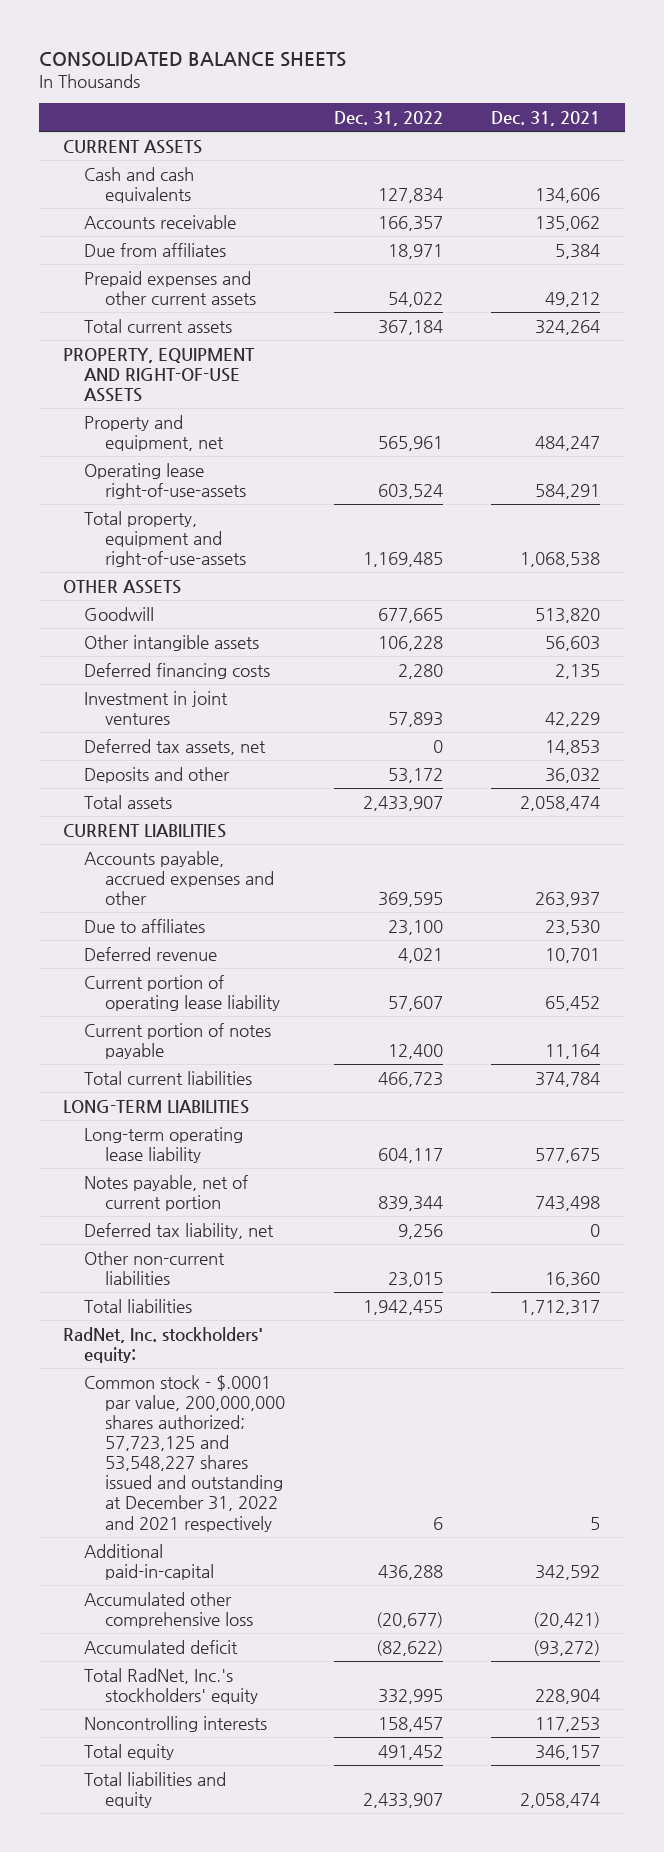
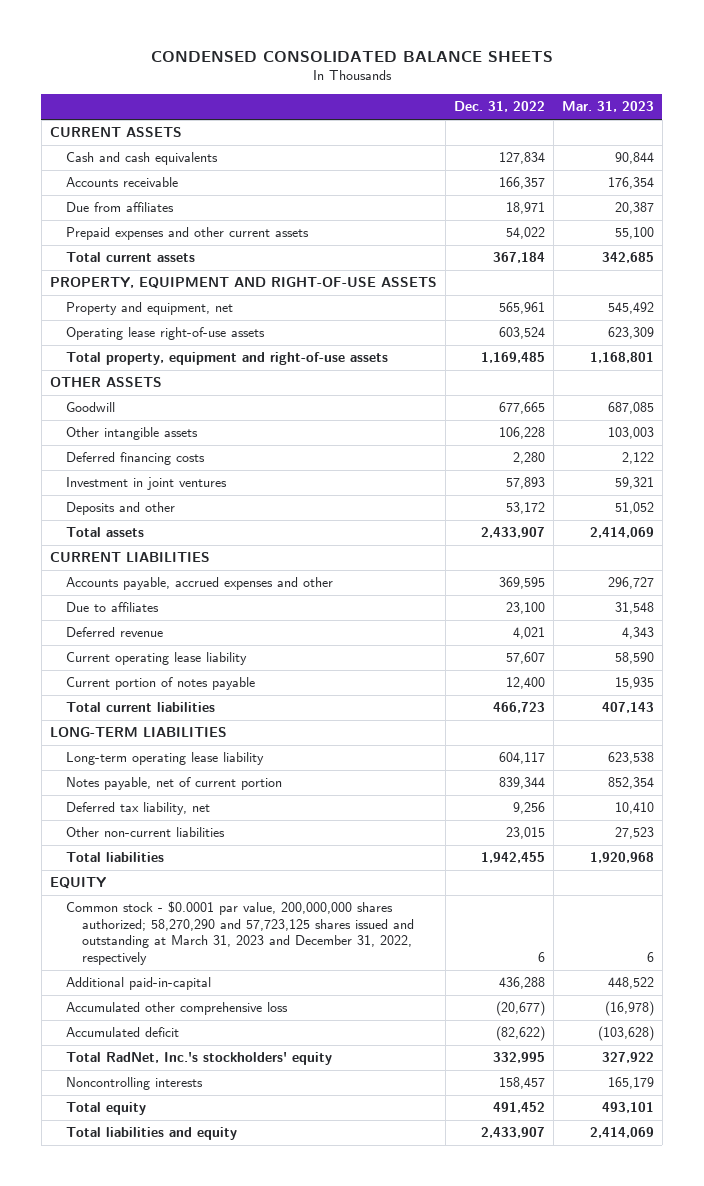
- CONSOLIDATED BALANCE SHEETS
+ CONDENSED CONSOLIDATED BALANCE SHEETS
- | Dec. 31, 2022 | Dec. 31, 2021
+ | Dec. 31, 2022 | Mar. 31, 2023
- Operating lease right-of-use-assets | 603,524 | 584,291
- Total property, equipment and right-of-use-assets | 1,169,485 | 1,068,538
+ Operating lease right-of-use assets | 603,524 | 623,309
+ Total property, equipment and right-of-use assets | 1,169,485 | 1,168,801
- Deferred tax assets, net | 0 | 14,853
- Current portion of operating lease liability | 57,607 | 65,452
+ Current operating lease liability | 57,607 | 58,590
- RadNet, Inc. stockholders' equity:
- Common stock - $.0001 par value, 200,000,000 shares authorized; 57,723,125 and 53,548,227 shares issued and outstanding at December 31, 2022 and 2021 respectively | 6 | 5
+ EQUITY
+ Common stock - $0.0001 par value, 200,000,000 shares authorized; 58,270,290 and 57,723,125 shares issued and outstanding at March 31, 2023 and December 31, 2022, respectively | 6 | 6

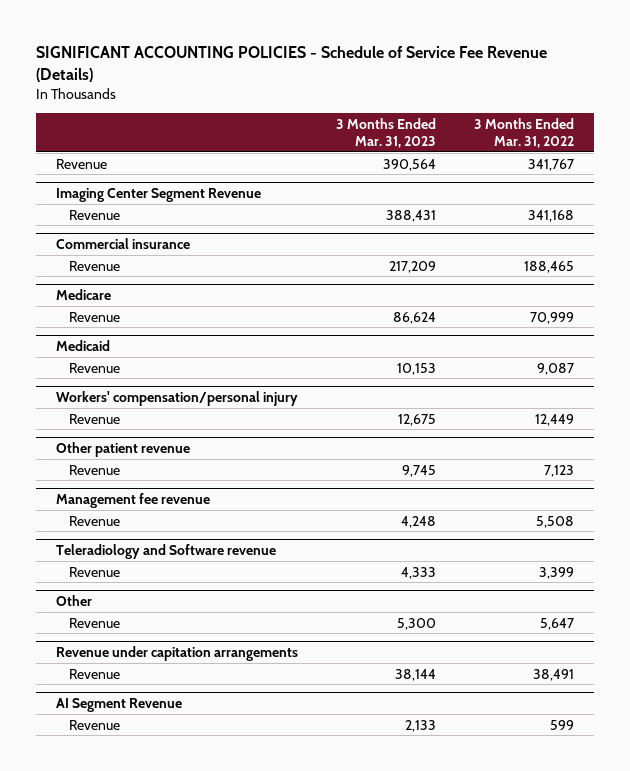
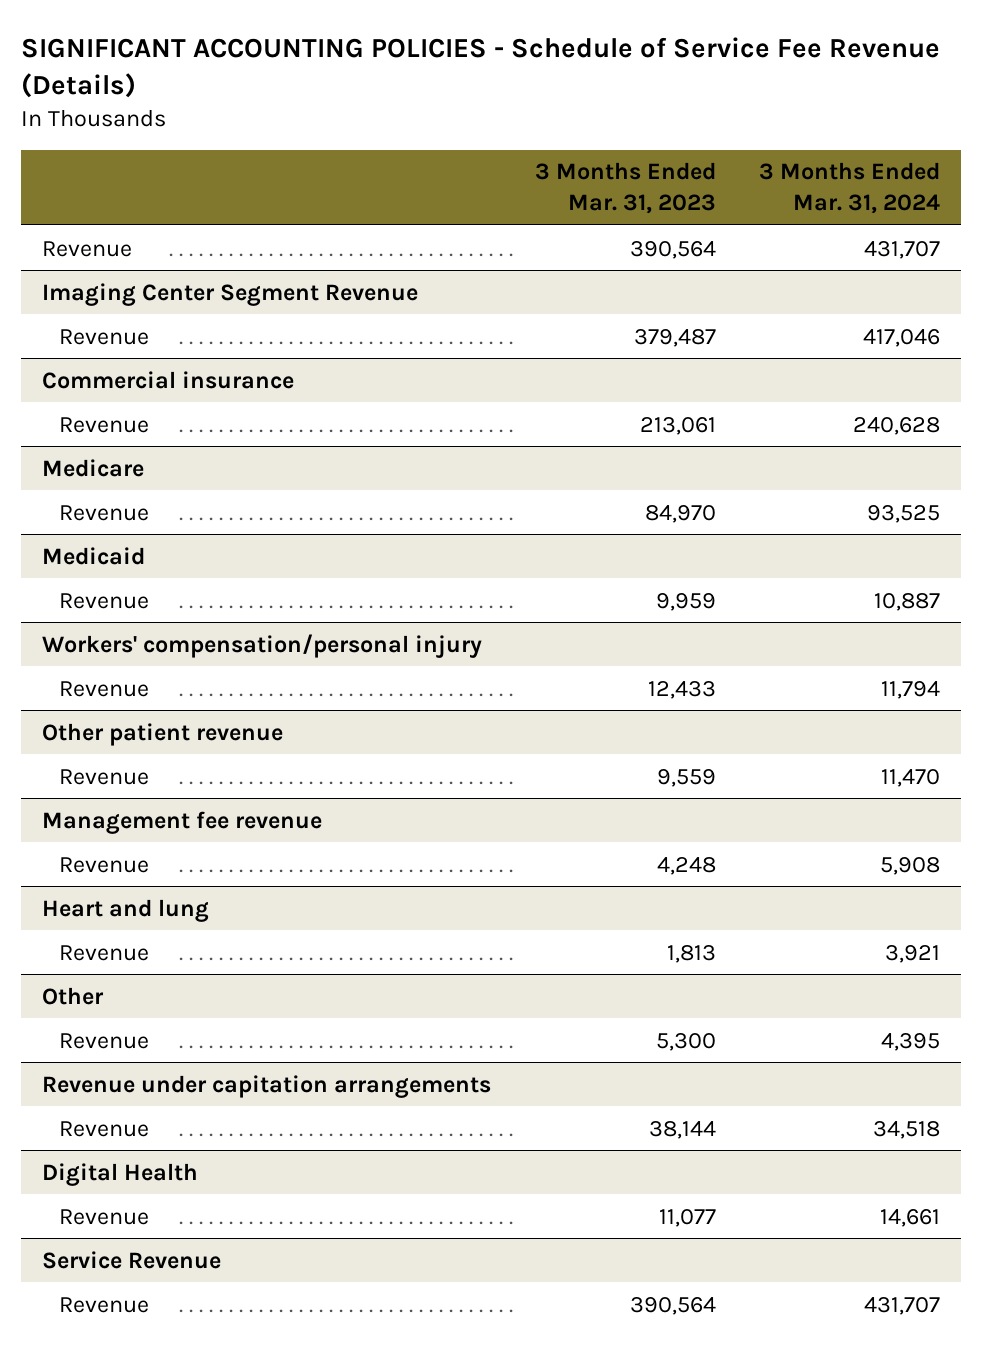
- | 3 Months Ended Mar. 31, 2023 | 3 Months Ended Mar. 31, 2022
+ | 3 Months Ended Mar. 31, 2023 | 3 Months Ended Mar. 31, 2024
@ Imaging Center Segment Revenue
- Revenue | 388,431 | 341,168
+ Revenue | 379,487 | 417,046
@ Commercial insurance
- Revenue | 217,209 | 188,465
+ Revenue | 213,061 | 240,628
@ Medicare
- Revenue | 86,624 | 70,999
+ Revenue | 84,970 | 93,525
@ Medicaid
- Revenue | 10,153 | 9,087
+ Revenue | 9,959 | 10,887
@ Workers' compensation/personal injury
- Revenue | 12,675 | 12,449
+ Revenue | 12,433 | 11,794
@ Other patient revenue
- Revenue | 9,745 | 7,123
+ Revenue | 9,559 | 11,470
- Teleradiology and Software revenue
- Revenue | 4,333 | 3,399
+ Heart and lung
+ Revenue | 1,813 | 3,921
- AI Segment Revenue
- Revenue | 2,133 | 599
+ Digital Health
+ Revenue | 11,077 | 14,661
+ Service Revenue
+ Revenue | 390,564 | 431,707

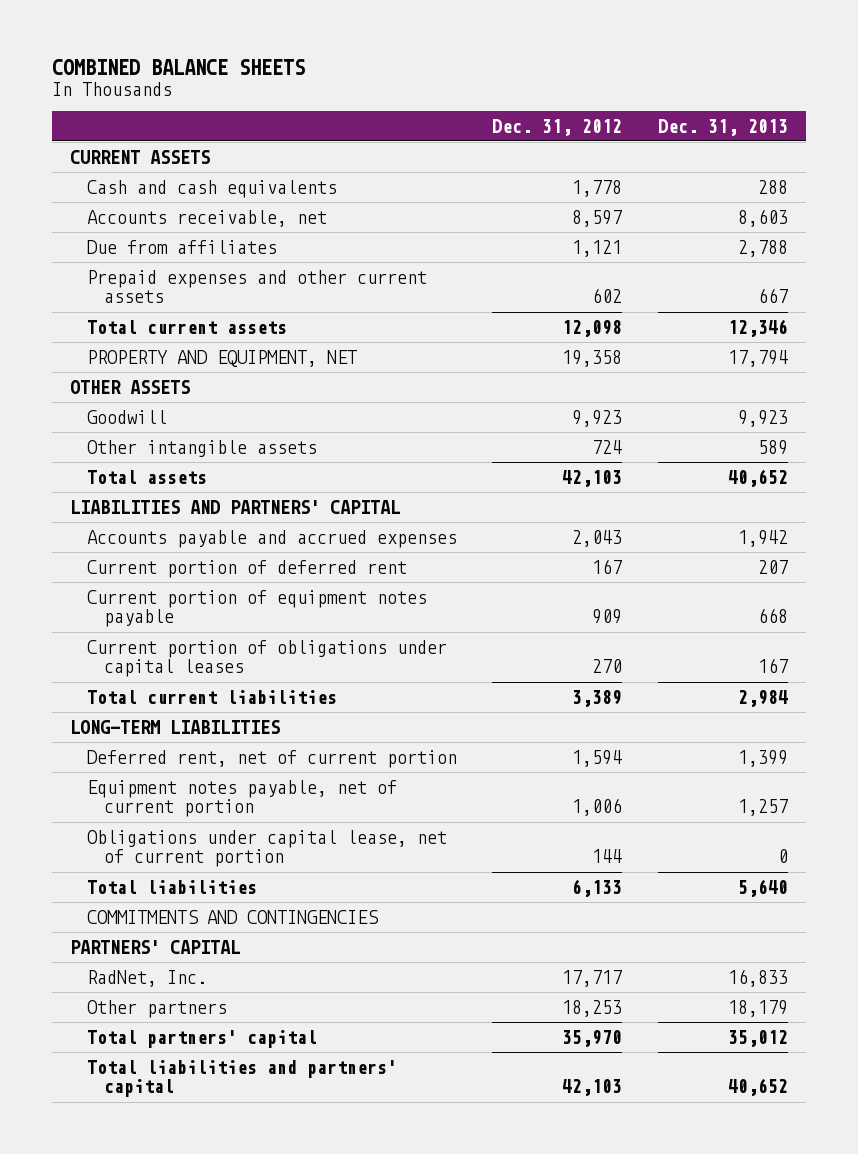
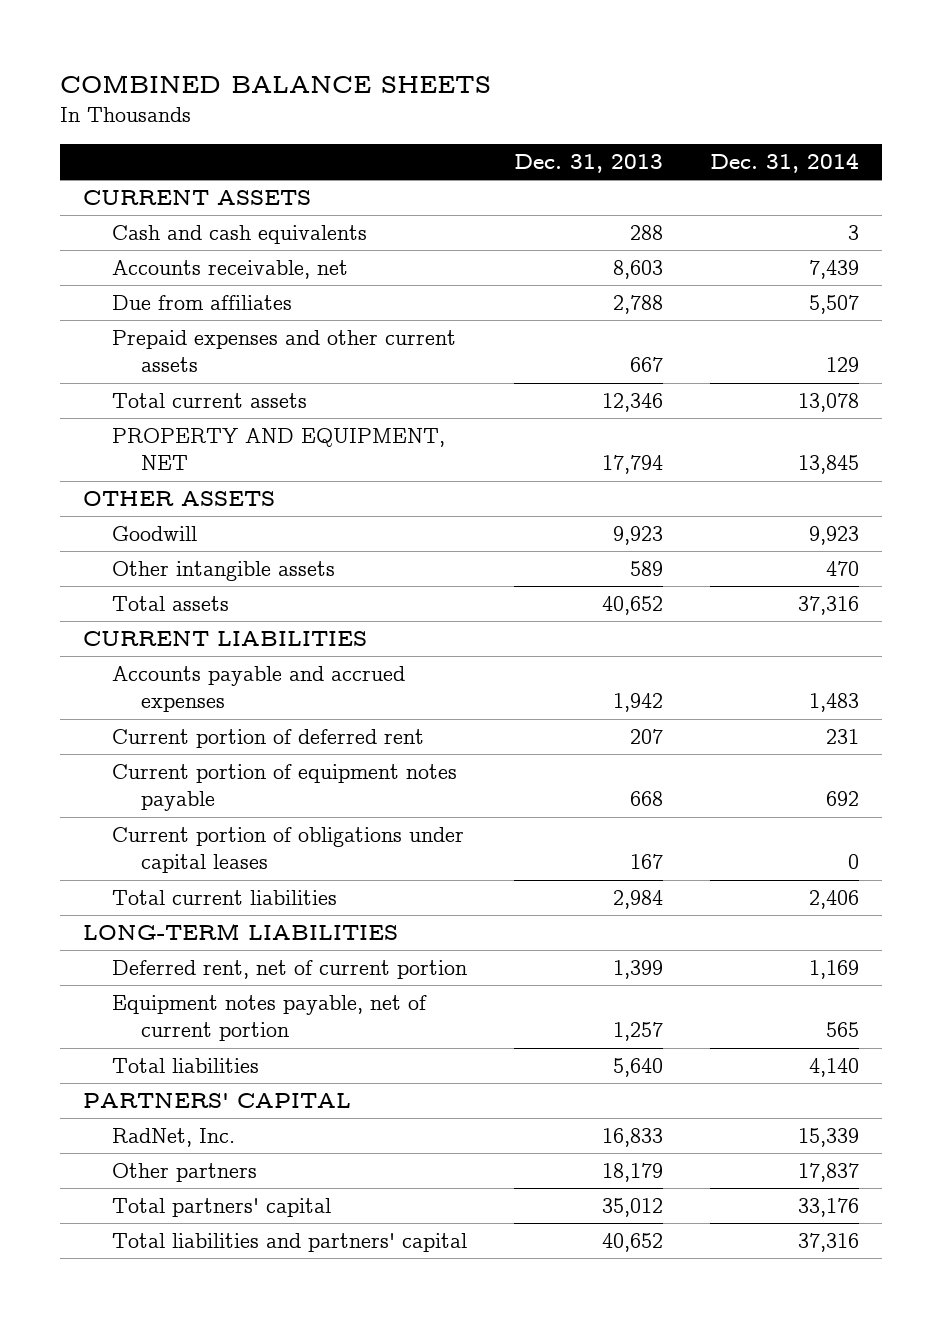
- | Dec. 31, 2012 | Dec. 31, 2013
+ | Dec. 31, 2013 | Dec. 31, 2014
- LIABILITIES AND PARTNERS' CAPITAL
+ CURRENT LIABILITIES
- Obligations under capital lease, net of current portion | 144 | 0
- COMMITMENTS AND CONTINGENCIES

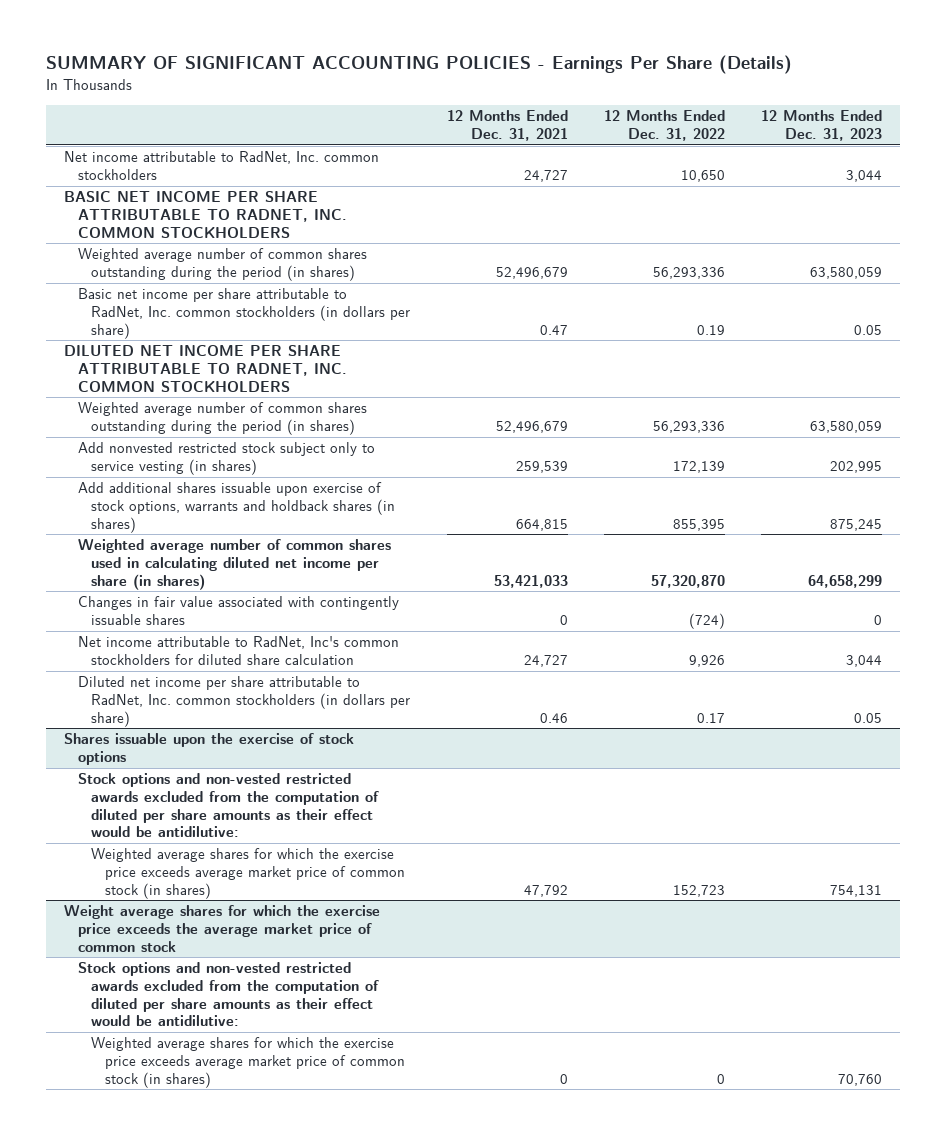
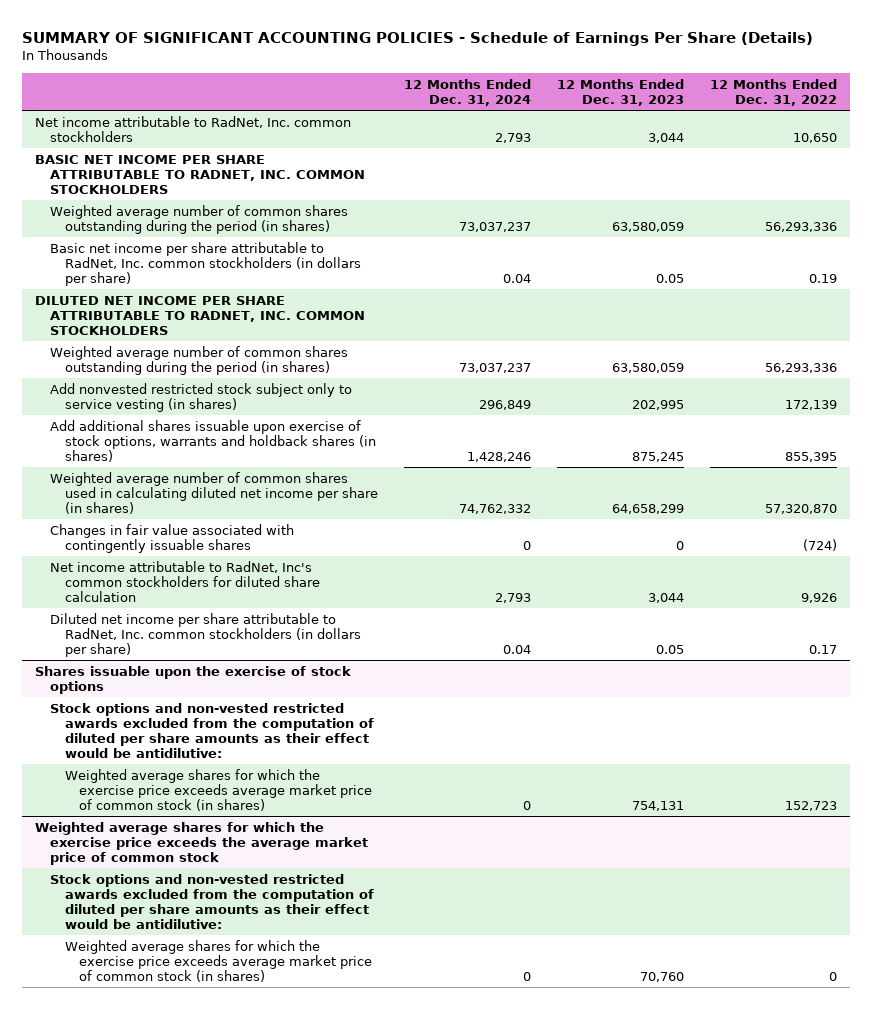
- SUMMARY OF SIGNIFICANT ACCOUNTING POLICIES - Earnings Per Share (Details)
+ SUMMARY OF SIGNIFICANT ACCOUNTING POLICIES - Schedule of Earnings Per Share (Details)
- | 12 Months Ended Dec. 31, 2021 | 12 Months Ended Dec. 31, 2022 | 12 Months Ended Dec. 31, 2023
+ | 12 Months Ended Dec. 31, 2024 | 12 Months Ended Dec. 31, 2023 | 12 Months Ended Dec. 31, 2022
- Weight average shares for which the exercise price exceeds the average market price of common stock
+ Weighted average shares for which the exercise price exceeds the average market price of common stock

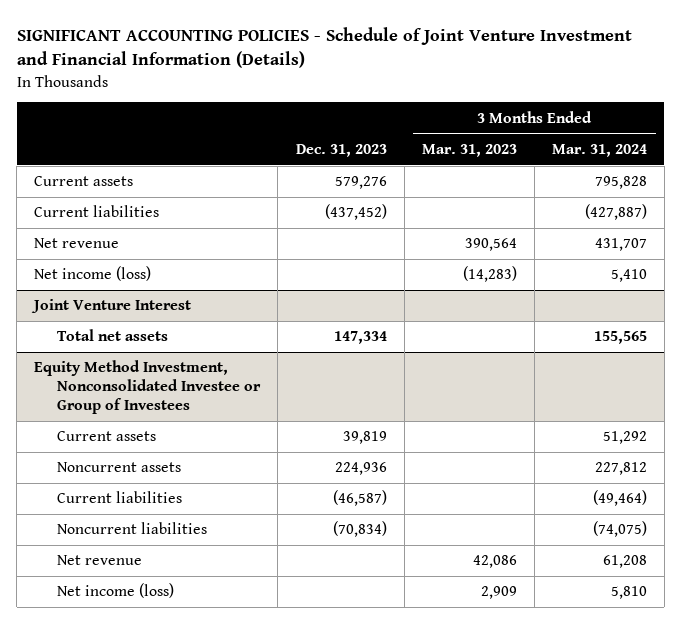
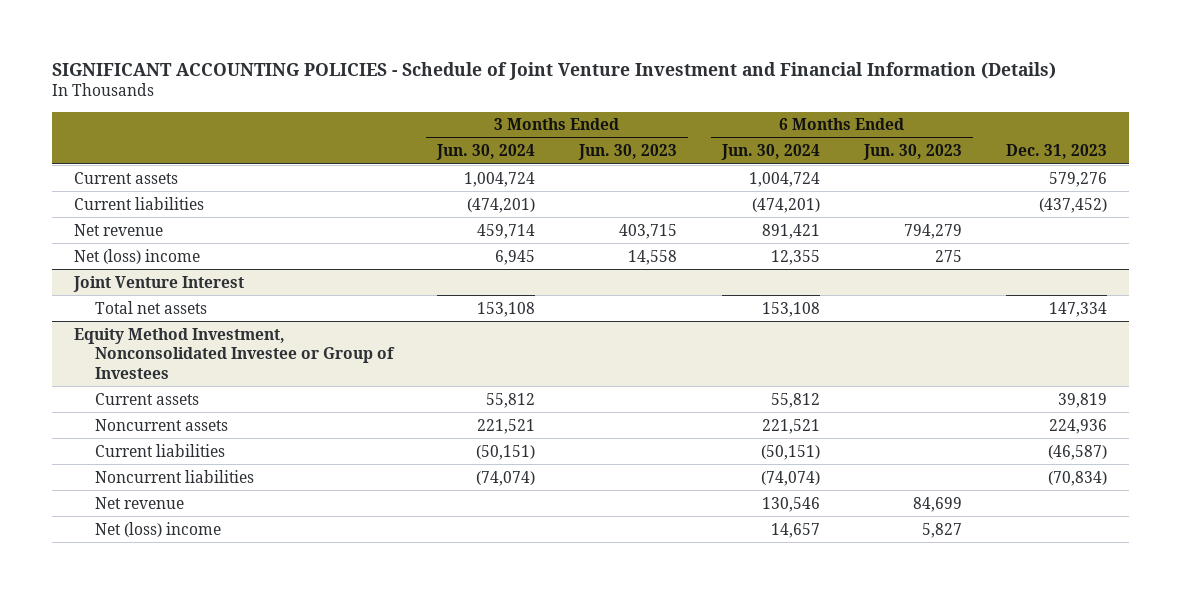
- | Dec. 31, 2023 | 3 Months Ended Mar. 31, 2023 | 3 Months Ended Mar. 31, 2024
+ | 3 Months Ended Jun. 30, 2024 | 3 Months Ended Jun. 30, 2023 | 6 Months Ended Jun. 30, 2024 | 6 Months Ended Jun. 30, 2023 | Dec. 31, 2023
- Net income (loss) | | (14,283) | 5,410
+ Net (loss) income | 6,945 | 14,558 | 12,355 | 275 |
@ Equity Method Investment, Nonconsolidated Investee or Group of Investees
- Net income (loss) | | 2,909 | 5,810
+ Net (loss) income | | | 14,657 | 5,827 |

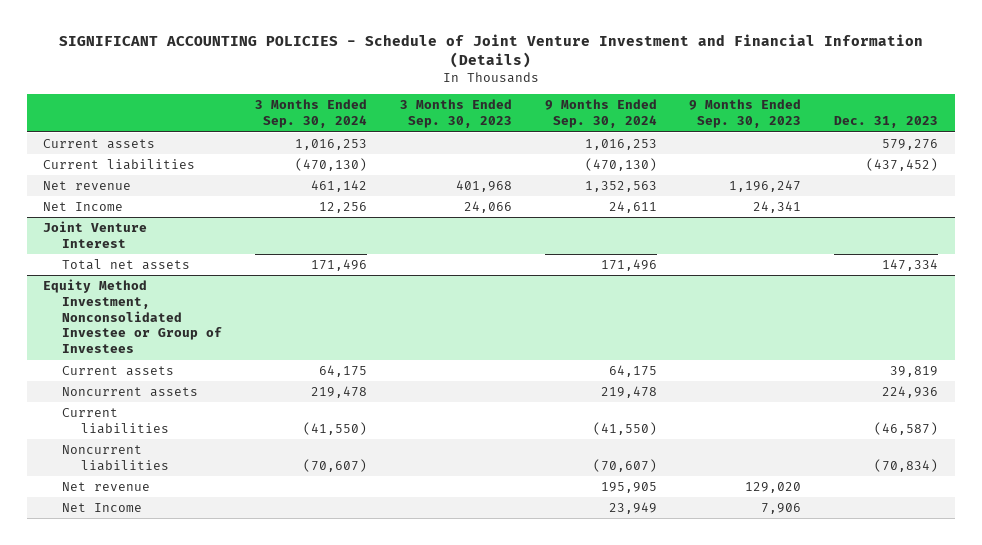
- | 3 Months Ended Jun. 30, 2024 | 3 Months Ended Jun. 30, 2023 | 6 Months Ended Jun. 30, 2024 | 6 Months Ended Jun. 30, 2023 | Dec. 31, 2023
+ | 3 Months Ended Sep. 30, 2024 | 3 Months Ended Sep. 30, 2023 | 9 Months Ended Sep. 30, 2024 | 9 Months Ended Sep. 30, 2023 | Dec. 31, 2023
- Net (loss) income | 6,945 | 14,558 | 12,355 | 275 |
+ Net Income | 12,256 | 24,066 | 24,611 | 24,341 |
@ Equity Method Investment, Nonconsolidated Investee or Group of Investees
- Net (loss) income | | | 14,657 | 5,827 |
+ Net Income | | | 23,949 | 7,906 |

